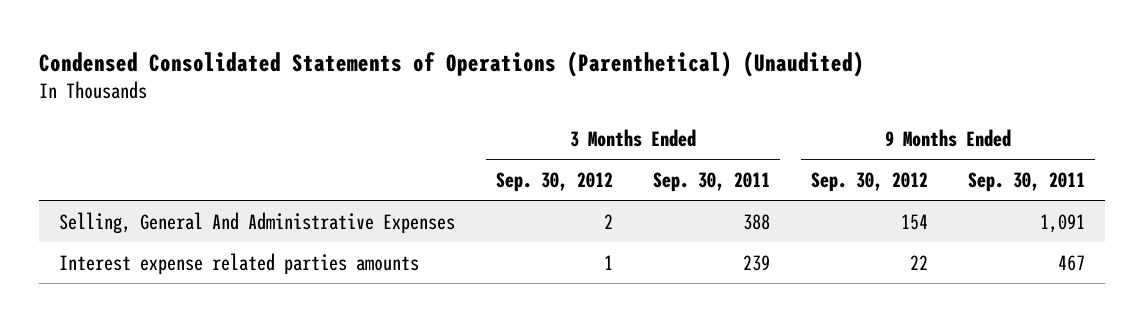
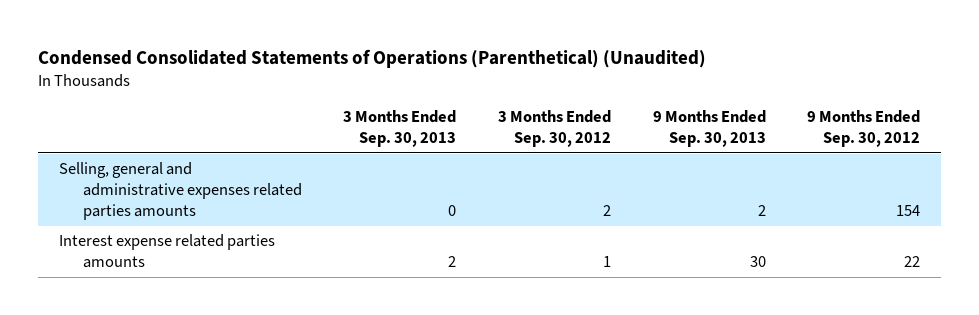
- | 3 Months Ended Sep. 30, 2012 | 3 Months Ended Sep. 30, 2011 | 9 Months Ended Sep. 30, 2012 | 9 Months Ended Sep. 30, 2011
+ | 3 Months Ended Sep. 30, 2013 | 3 Months Ended Sep. 30, 2012 | 9 Months Ended Sep. 30, 2013 | 9 Months Ended Sep. 30, 2012
- Selling, General And Administrative Expenses | 2 | 388 | 154 | 1,091
+ Selling, general and administrative expenses related parties amounts | 0 | 2 | 2 | 154

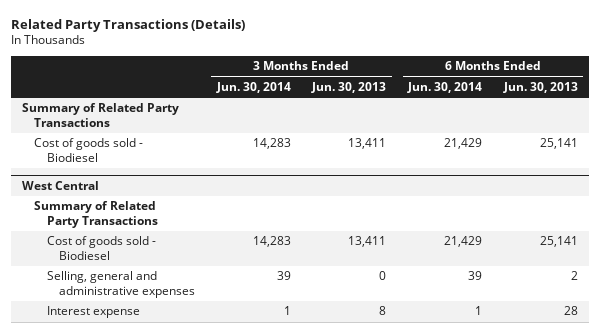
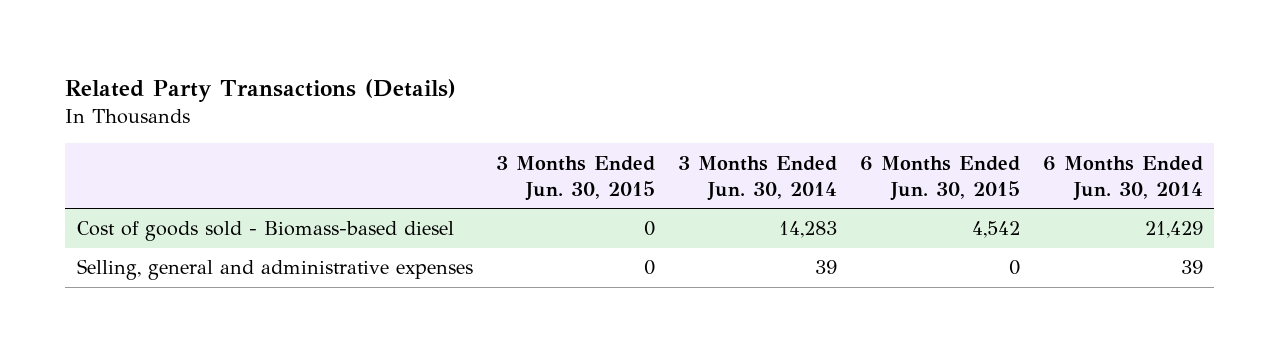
- | 3 Months Ended Jun. 30, 2014 | 3 Months Ended Jun. 30, 2013 | 6 Months Ended Jun. 30, 2014 | 6 Months Ended Jun. 30, 2013
+ | 3 Months Ended Jun. 30, 2015 | 3 Months Ended Jun. 30, 2014 | 6 Months Ended Jun. 30, 2015 | 6 Months Ended Jun. 30, 2014
- Summary of Related Party Transactions
- Cost of goods sold - Biodiesel | 14,283 | 13,411 | 21,429 | 25,141
- West Central
- Summary of Related Party Transactions
- Cost of goods sold - Biodiesel | 14,283 | 13,411 | 21,429 | 25,141
+ Cost of goods sold - Biomass-based diesel | 0 | 14,283 | 4,542 | 21,429
- Interest expense | 1 | 8 | 1 | 28

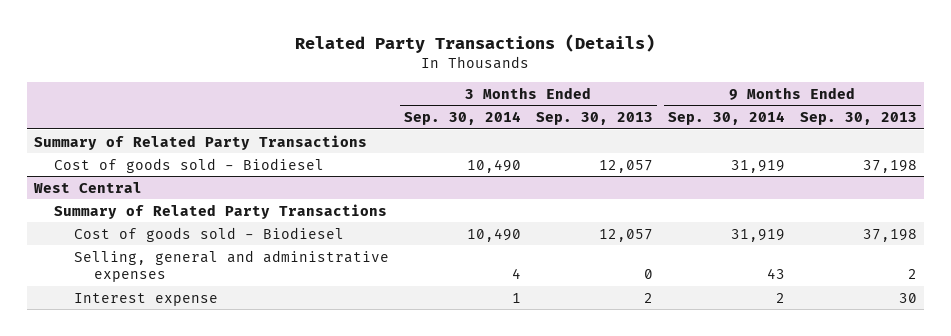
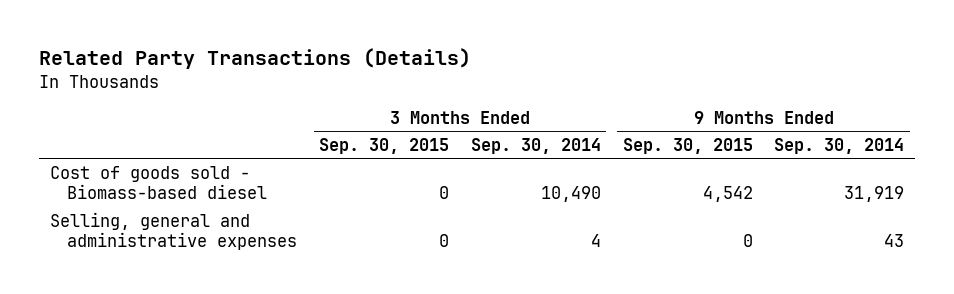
- | 3 Months Ended Sep. 30, 2014 | 3 Months Ended Sep. 30, 2013 | 9 Months Ended Sep. 30, 2014 | 9 Months Ended Sep. 30, 2013
+ | 3 Months Ended Sep. 30, 2015 | 3 Months Ended Sep. 30, 2014 | 9 Months Ended Sep. 30, 2015 | 9 Months Ended Sep. 30, 2014
- Summary of Related Party Transactions
- Cost of goods sold - Biodiesel | 10,490 | 12,057 | 31,919 | 37,198
- West Central
- Summary of Related Party Transactions
- Cost of goods sold - Biodiesel | 10,490 | 12,057 | 31,919 | 37,198
+ Cost of goods sold - Biomass-based diesel | 0 | 10,490 | 4,542 | 31,919
- Interest expense | 1 | 2 | 2 | 30

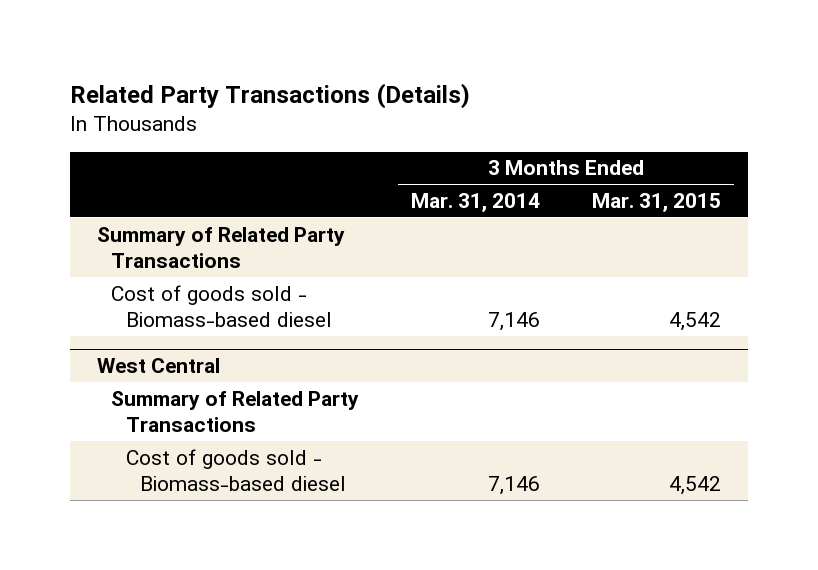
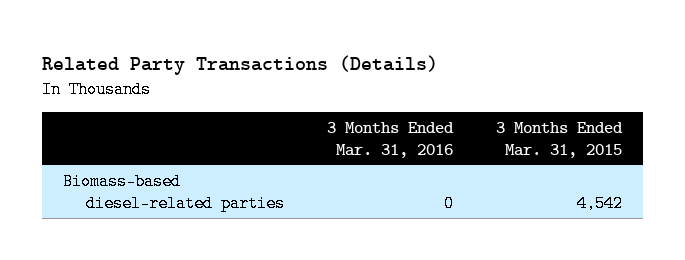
- | 3 Months Ended Mar. 31, 2014 | 3 Months Ended Mar. 31, 2015
+ | 3 Months Ended Mar. 31, 2016 | 3 Months Ended Mar. 31, 2015
- Summary of Related Party Transactions
- Cost of goods sold - Biomass-based diesel | 7,146 | 4,542
- West Central
- Summary of Related Party Transactions
- Cost of goods sold - Biomass-based diesel | 7,146 | 4,542
+ Biomass-based diesel-related parties | 0 | 4,542

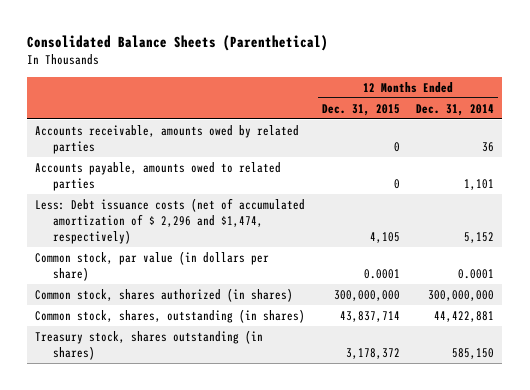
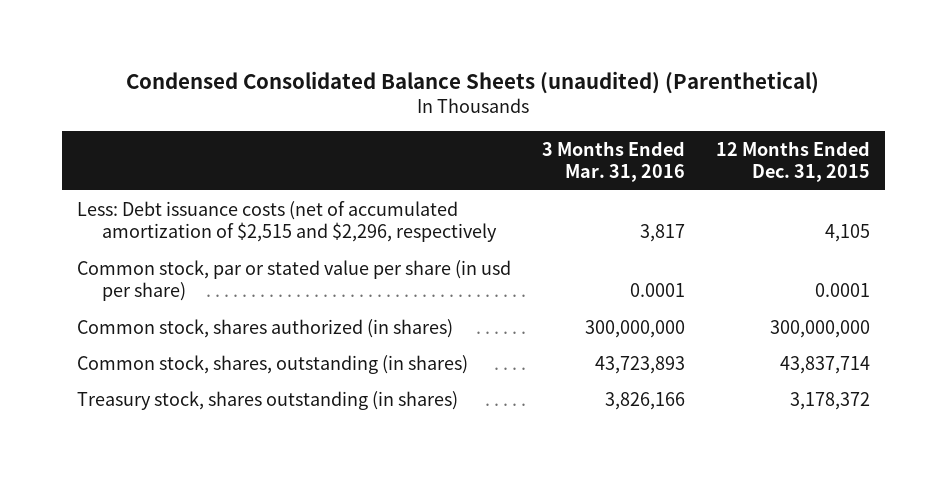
- Consolidated Balance Sheets (Parenthetical)
+ Condensed Consolidated Balance Sheets (unaudited) (Parenthetical)
- | 12 Months Ended Dec. 31, 2015 | 12 Months Ended Dec. 31, 2014
+ | 3 Months Ended Mar. 31, 2016 | 12 Months Ended Dec. 31, 2015
- Accounts receivable, amounts owed by related parties | 0 | 36
- Accounts payable, amounts owed to related parties | 0 | 1,101
- Less: Debt issuance costs (net of accumulated amortization of $ 2,296 and $1,474, respectively) | 4,105 | 5,152
- Common stock, par value (in dollars per share) | 0.0001 | 0.0001
+ Less: Debt issuance costs (net of accumulated amortization of $2,515 and $2,296, respectively | 3,817 | 4,105
+ Common stock, par or stated value per share (in usd per share) | 0.0001 | 0.0001

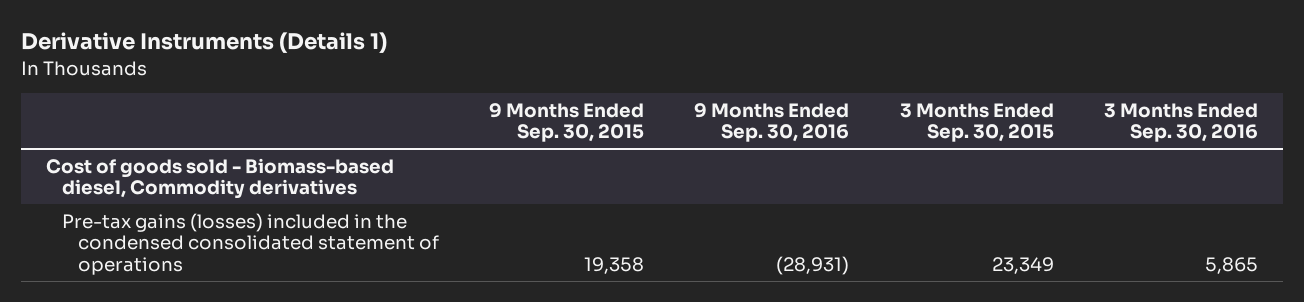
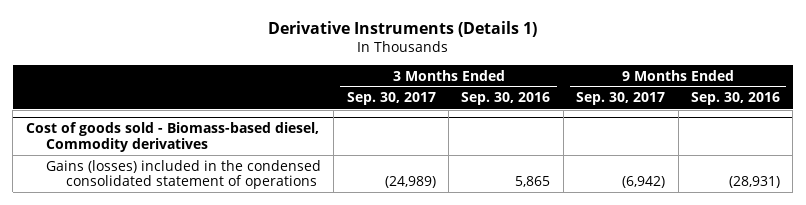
- | 9 Months Ended Sep. 30, 2015 | 9 Months Ended Sep. 30, 2016 | 3 Months Ended Sep. 30, 2015 | 3 Months Ended Sep. 30, 2016
+ | 3 Months Ended Sep. 30, 2017 | 3 Months Ended Sep. 30, 2016 | 9 Months Ended Sep. 30, 2017 | 9 Months Ended Sep. 30, 2016
@ Cost of goods sold - Biomass-based diesel, Commodity derivatives
- Pre-tax gains (losses) included in the condensed consolidated statement of operations | 19,358 | (28,931) | 23,349 | 5,865
+ Gains (losses) included in the condensed consolidated statement of operations | (24,989) | 5,865 | (6,942) | (28,931)

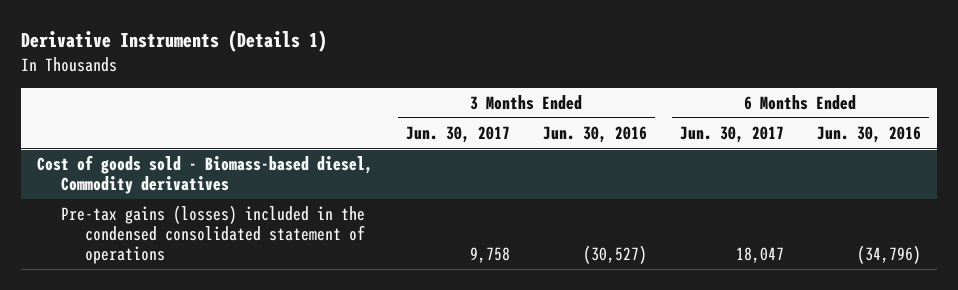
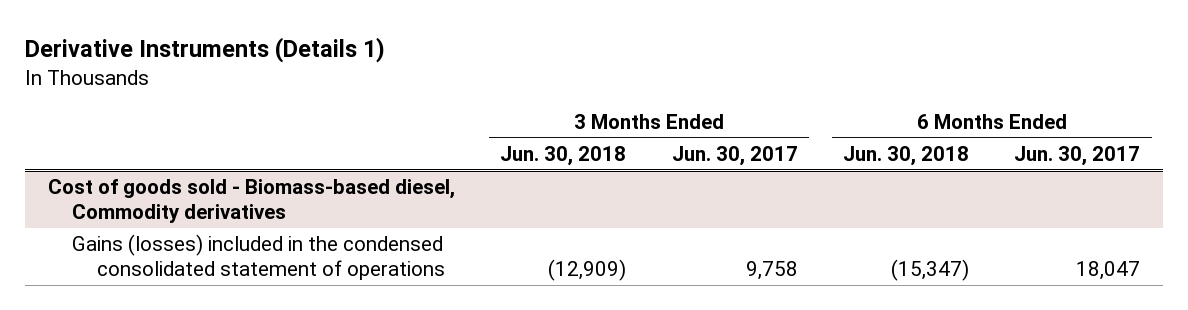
- | 3 Months Ended Jun. 30, 2017 | 3 Months Ended Jun. 30, 2016 | 6 Months Ended Jun. 30, 2017 | 6 Months Ended Jun. 30, 2016
+ | 3 Months Ended Jun. 30, 2018 | 3 Months Ended Jun. 30, 2017 | 6 Months Ended Jun. 30, 2018 | 6 Months Ended Jun. 30, 2017
@ Cost of goods sold - Biomass-based diesel, Commodity derivatives
- Pre-tax gains (losses) included in the condensed consolidated statement of operations | 9,758 | (30,527) | 18,047 | (34,796)
+ Gains (losses) included in the condensed consolidated statement of operations | (12,909) | 9,758 | (15,347) | 18,047

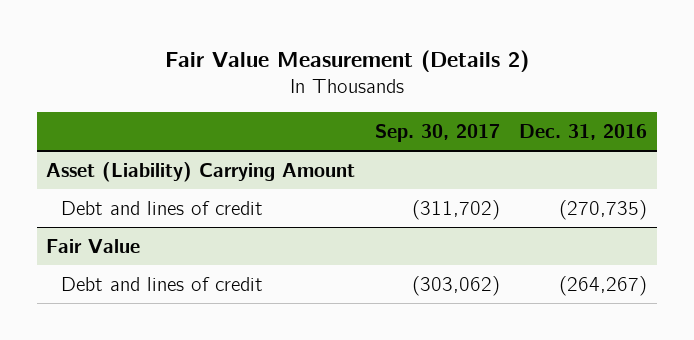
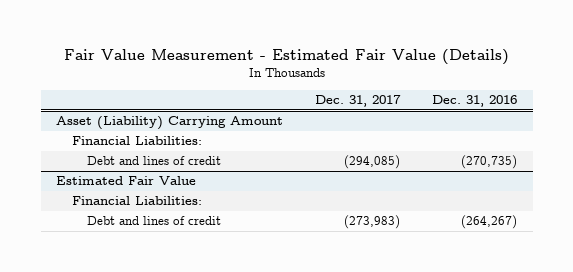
- Fair Value Measurement (Details 2)
+ Fair Value Measurement - Estimated Fair Value (Details)
- | Sep. 30, 2017 | Dec. 31, 2016
+ | Dec. 31, 2017 | Dec. 31, 2016
@ Asset (Liability) Carrying Amount
+ Financial Liabilities:
- Fair Value
+ Estimated Fair Value
+ Financial Liabilities:

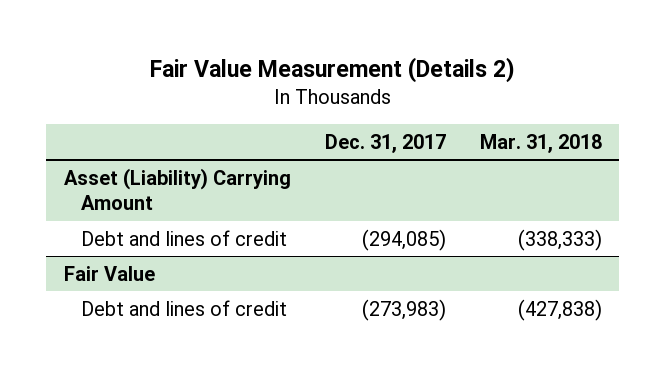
- Fair Value Measurement - Estimated Fair Value (Details)
+ Fair Value Measurement (Details 2)
- | Dec. 31, 2017 | Dec. 31, 2016
+ | Dec. 31, 2017 | Mar. 31, 2018
@ Asset (Liability) Carrying Amount
- Financial Liabilities:
- Estimated Fair Value
- Financial Liabilities:
+ Fair Value

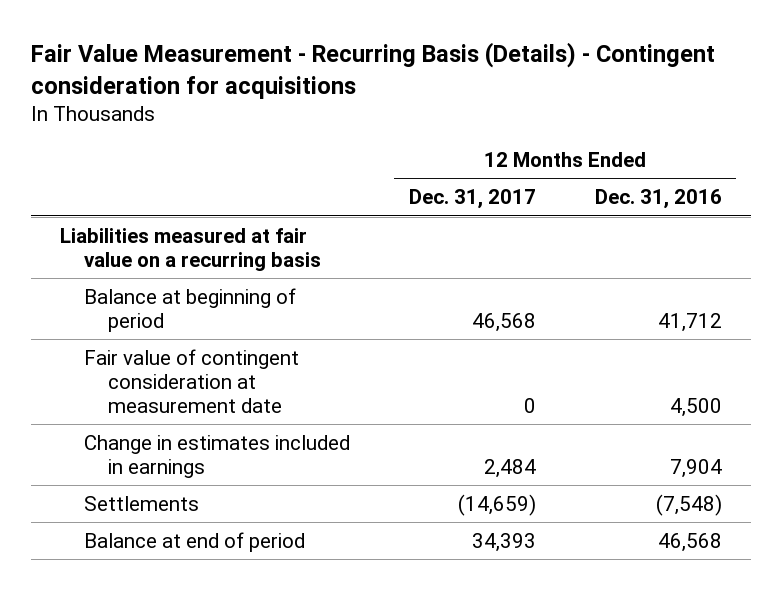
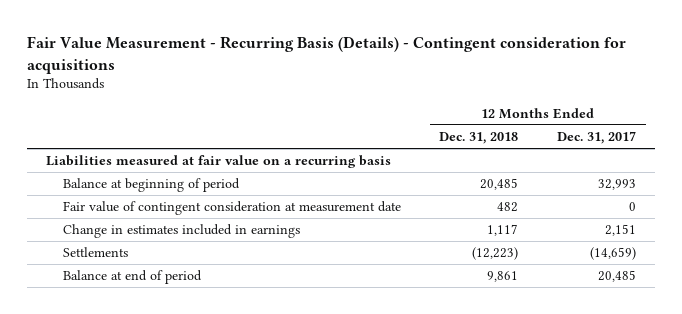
- | 12 Months Ended Dec. 31, 2017 | 12 Months Ended Dec. 31, 2016
+ | 12 Months Ended Dec. 31, 2018 | 12 Months Ended Dec. 31, 2017
- Balance at beginning of period | 46,568 | 41,712
+ Balance at beginning of period | 20,485 | 32,993
- Change in estimates included in earnings | 2,484 | 7,904
+ Change in estimates included in earnings | 1,117 | 2,151
- Balance at end of period | 34,393 | 46,568
+ Balance at end of period | 9,861 | 20,485

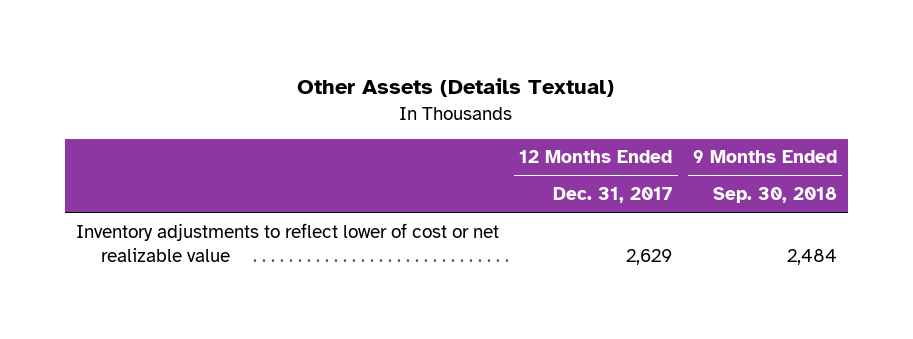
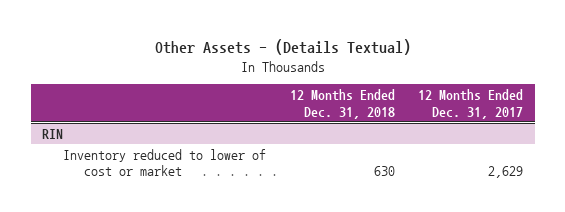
- Other Assets (Details Textual)
+ Other Assets - (Details Textual)
- | 12 Months Ended Dec. 31, 2017 | 9 Months Ended Sep. 30, 2018
+ | 12 Months Ended Dec. 31, 2018 | 12 Months Ended Dec. 31, 2017
- Inventory adjustments to reflect lower of cost or net realizable value | 2,629 | 2,484
+ RIN
+ Inventory reduced to lower of cost or market | 630 | 2,629

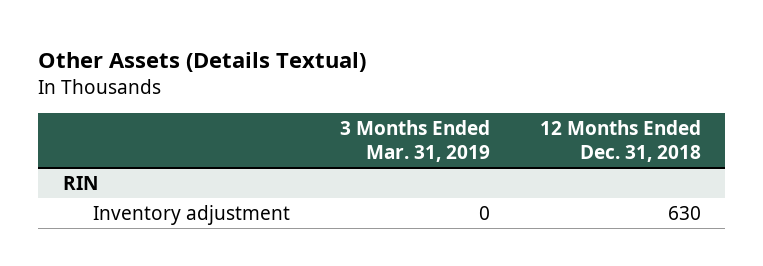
- Other Assets - (Details Textual)
+ Other Assets (Details Textual)
- | 12 Months Ended Dec. 31, 2018 | 12 Months Ended Dec. 31, 2017
+ | 3 Months Ended Mar. 31, 2019 | 12 Months Ended Dec. 31, 2018
@ RIN
- Inventory reduced to lower of cost or market | 630 | 2,629
+ Inventory adjustment | 0 | 630

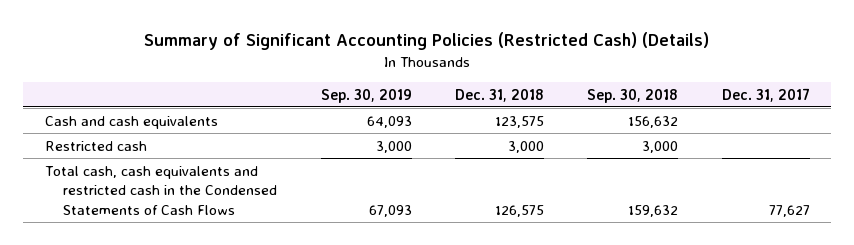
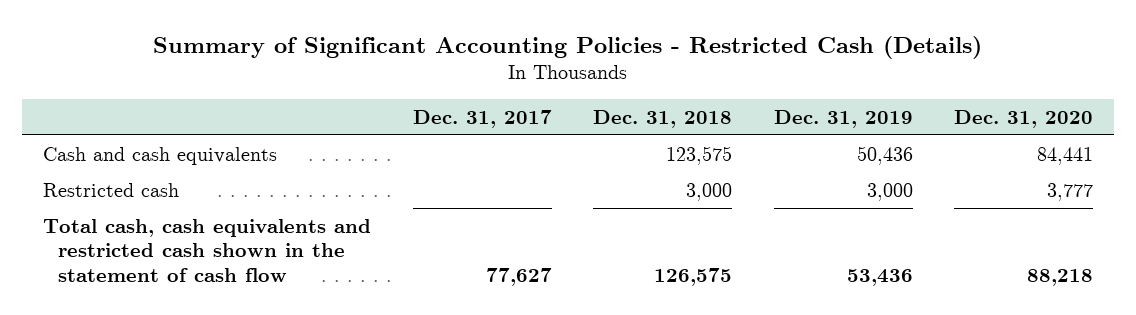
- Summary of Significant Accounting Policies (Restricted Cash) (Details)
+ Summary of Significant Accounting Policies - Restricted Cash (Details)
- | Sep. 30, 2019 | Dec. 31, 2018 | Sep. 30, 2018 | Dec. 31, 2017
+ | Dec. 31, 2017 | Dec. 31, 2018 | Dec. 31, 2019 | Dec. 31, 2020
- Total cash, cash equivalents and restricted cash in the Condensed Statements of Cash Flows | 67,093 | 126,575 | 159,632 | 77,627
+ Total cash, cash equivalents and restricted cash shown in the statement of cash flow | 77,627 | 126,575 | 53,436 | 88,218

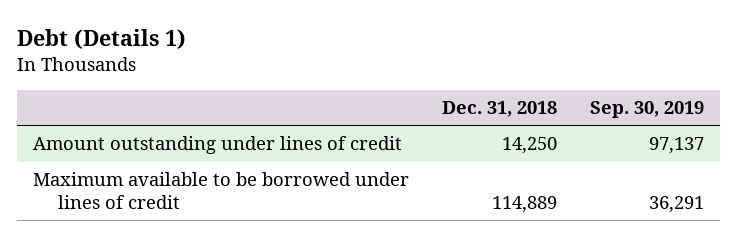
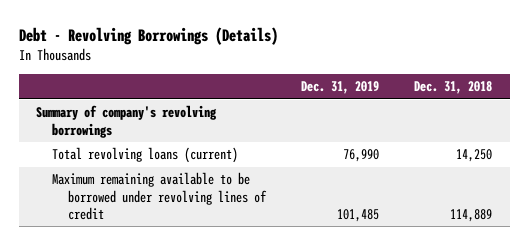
- Debt (Details 1)
+ Debt - Revolving Borrowings (Details)
- | Dec. 31, 2018 | Sep. 30, 2019
+ | Dec. 31, 2019 | Dec. 31, 2018
- Amount outstanding under lines of credit | 14,250 | 97,137
- Maximum available to be borrowed under lines of credit | 114,889 | 36,291
+ Summary of company's revolving borrowings
+ Total revolving loans (current) | 76,990 | 14,250
+ Maximum remaining available to be borrowed under revolving lines of credit | 101,485 | 114,889

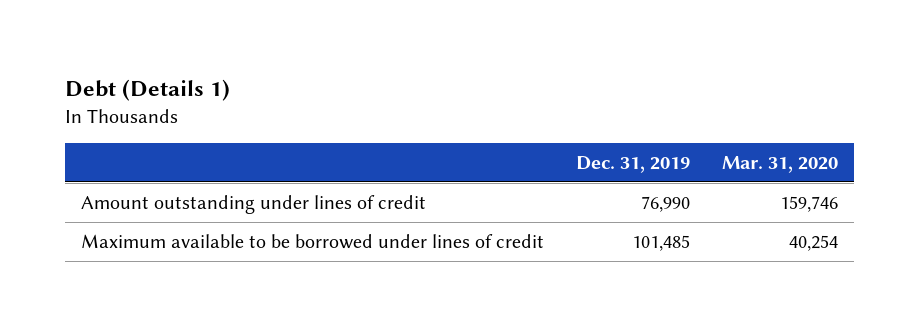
- Debt - Revolving Borrowings (Details)
+ Debt (Details 1)
- | Dec. 31, 2019 | Dec. 31, 2018
+ | Dec. 31, 2019 | Mar. 31, 2020
- Summary of company's revolving borrowings
- Total revolving loans (current) | 76,990 | 14,250
- Maximum remaining available to be borrowed under revolving lines of credit | 101,485 | 114,889
+ Amount outstanding under lines of credit | 76,990 | 159,746
+ Maximum available to be borrowed under lines of credit | 101,485 | 40,254

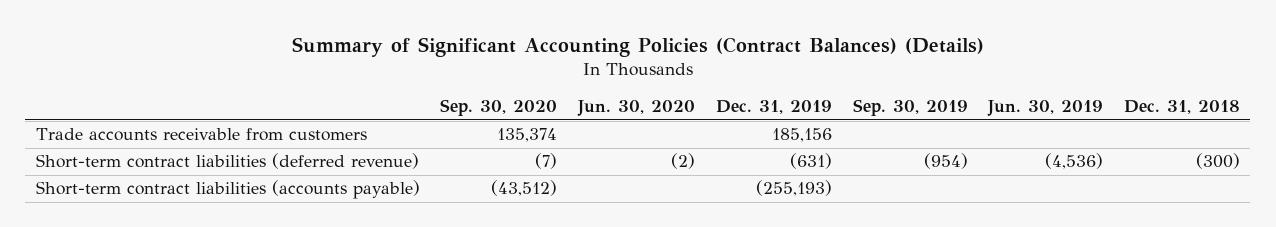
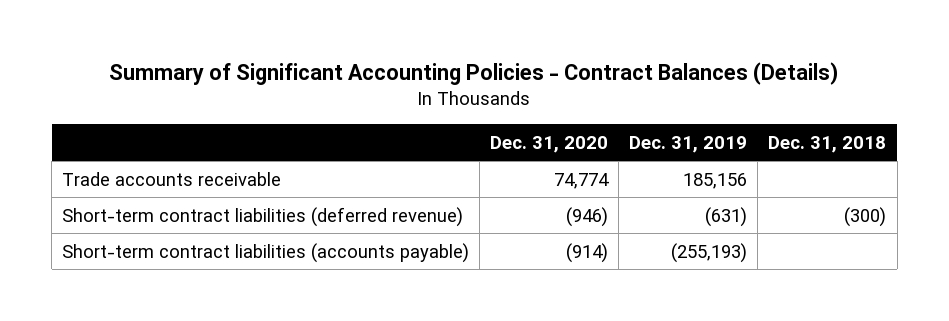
- Summary of Significant Accounting Policies (Contract Balances) (Details)
+ Summary of Significant Accounting Policies - Contract Balances (Details)
- | Sep. 30, 2020 | Jun. 30, 2020 | Dec. 31, 2019 | Sep. 30, 2019 | Jun. 30, 2019 | Dec. 31, 2018
+ | Dec. 31, 2020 | Dec. 31, 2019 | Dec. 31, 2018
- Trade accounts receivable from customers | 135,374 | | 185,156 | | |
+ Trade accounts receivable | 74,774 | 185,156 |

